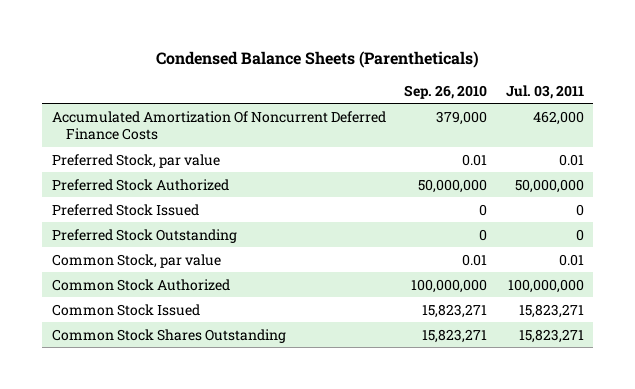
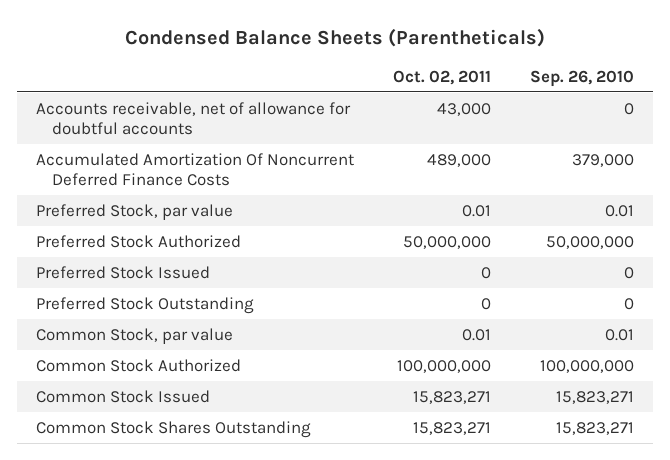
- | Sep. 26, 2010 | Jul. 03, 2011
+ | Oct. 02, 2011 | Sep. 26, 2010
+ Accounts receivable, net of allowance for doubtful accounts | 43,000 | 0

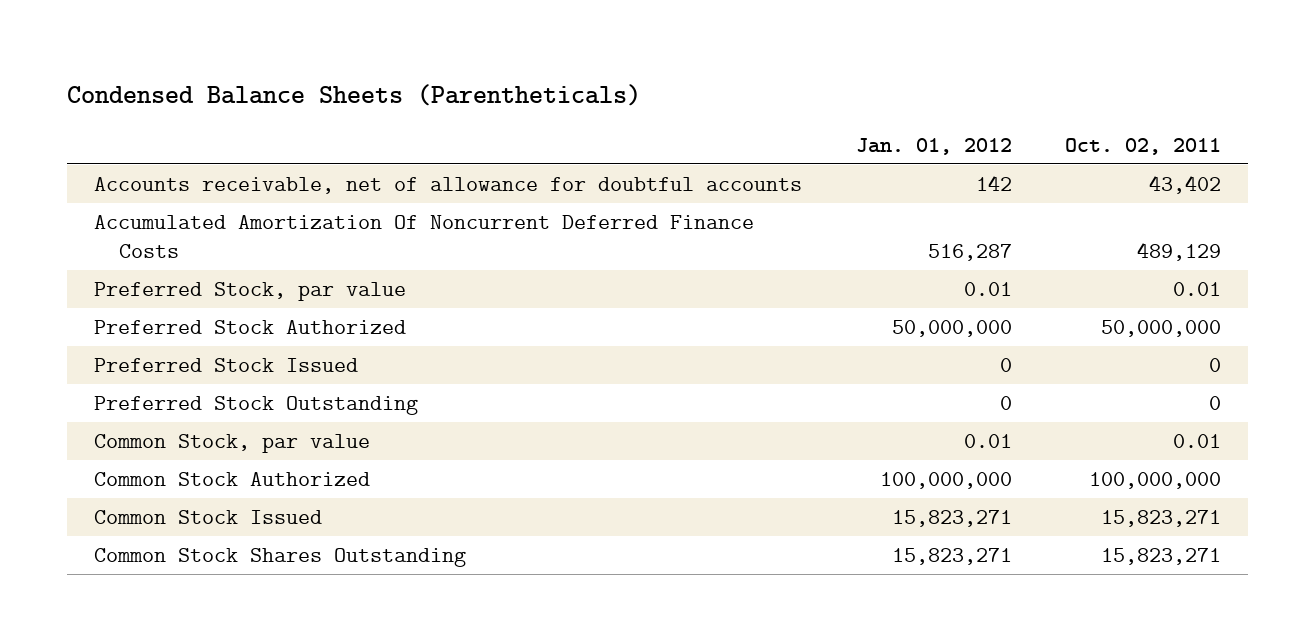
- | Oct. 02, 2011 | Sep. 26, 2010
+ | Jan. 01, 2012 | Oct. 02, 2011
- Accounts receivable, net of allowance for doubtful accounts | 43,000 | 0
- Accumulated Amortization Of Noncurrent Deferred Finance Costs | 489,000 | 379,000
+ Accounts receivable, net of allowance for doubtful accounts | 142 | 43,402
+ Accumulated Amortization Of Noncurrent Deferred Finance Costs | 516,287 | 489,129

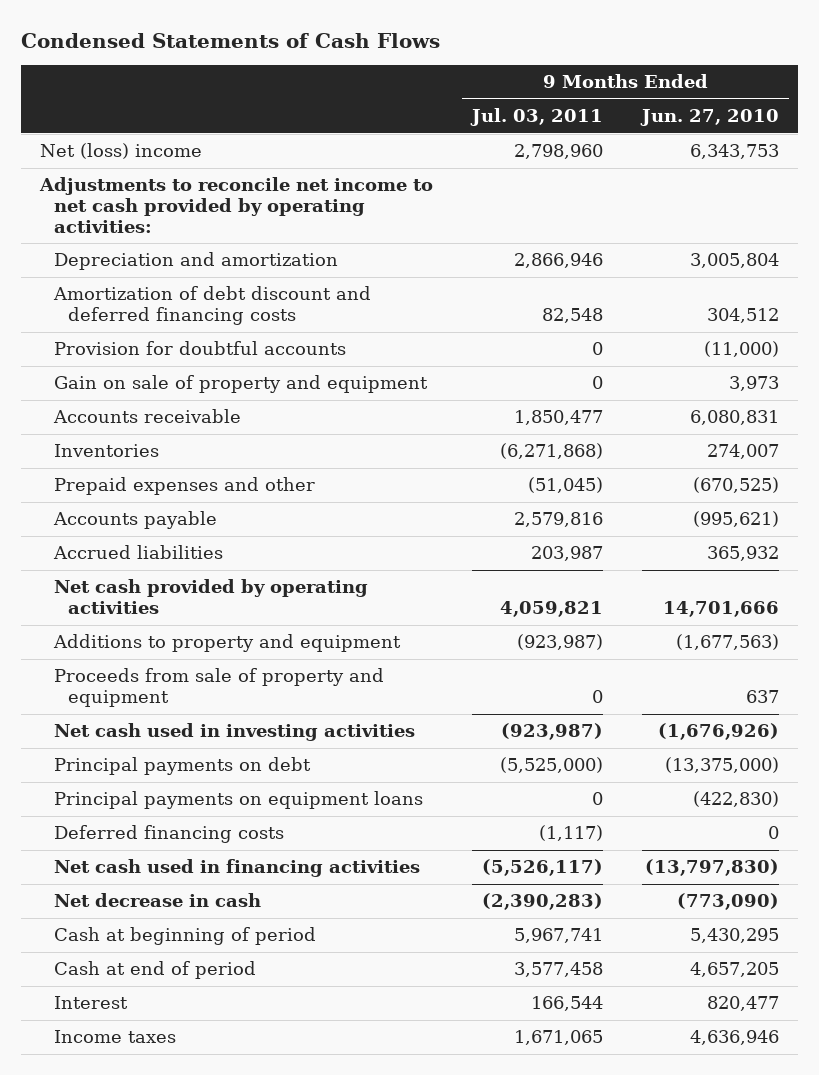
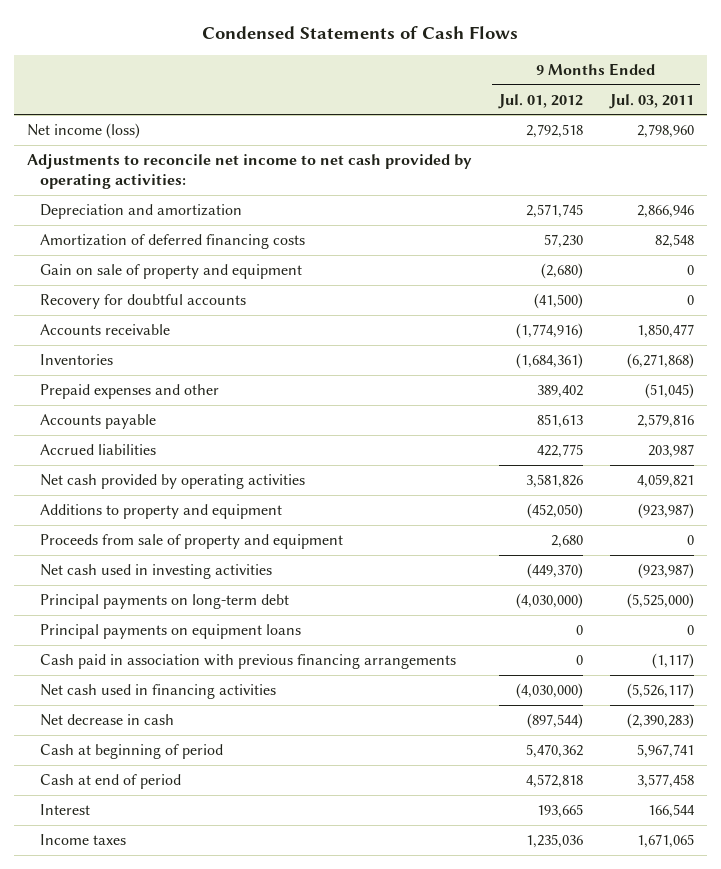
- | 9 Months Ended Jul. 03, 2011 | 9 Months Ended Jun. 27, 2010
+ | 9 Months Ended Jul. 01, 2012 | 9 Months Ended Jul. 03, 2011
- Net (loss) income | 2,798,960 | 6,343,753
+ Net income (loss) | 2,792,518 | 2,798,960
- Amortization of debt discount and deferred financing costs | 82,548 | 304,512
- Provision for doubtful accounts | 0 | (11,000)
+ Amortization of deferred financing costs | 57,230 | 82,548
+ Recovery for doubtful accounts | (41,500) | 0
- Principal payments on debt | (5,525,000) | (13,375,000)
+ Principal payments on long-term debt | (4,030,000) | (5,525,000)
- Deferred financing costs | (1,117) | 0
+ Cash paid in association with previous financing arrangements | 0 | (1,117)

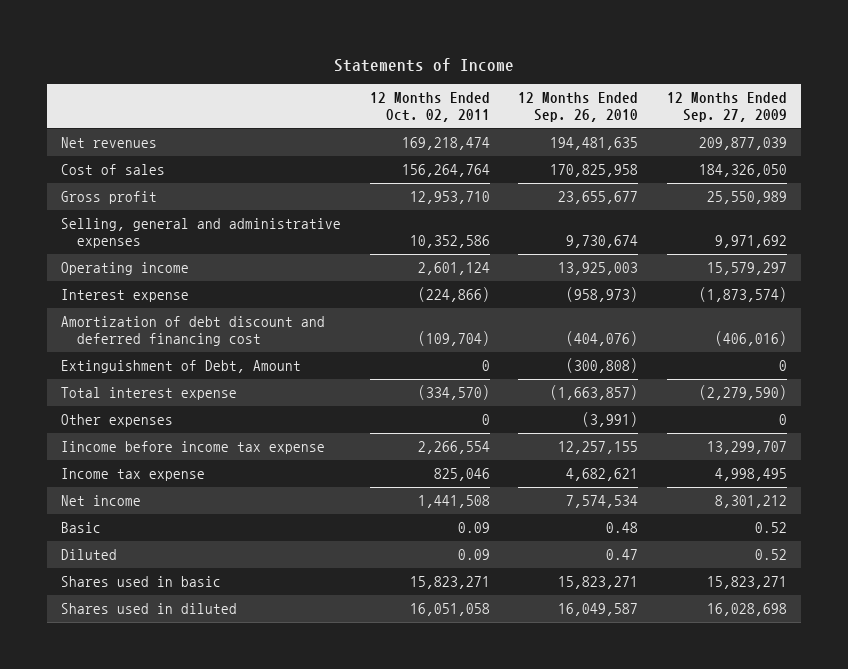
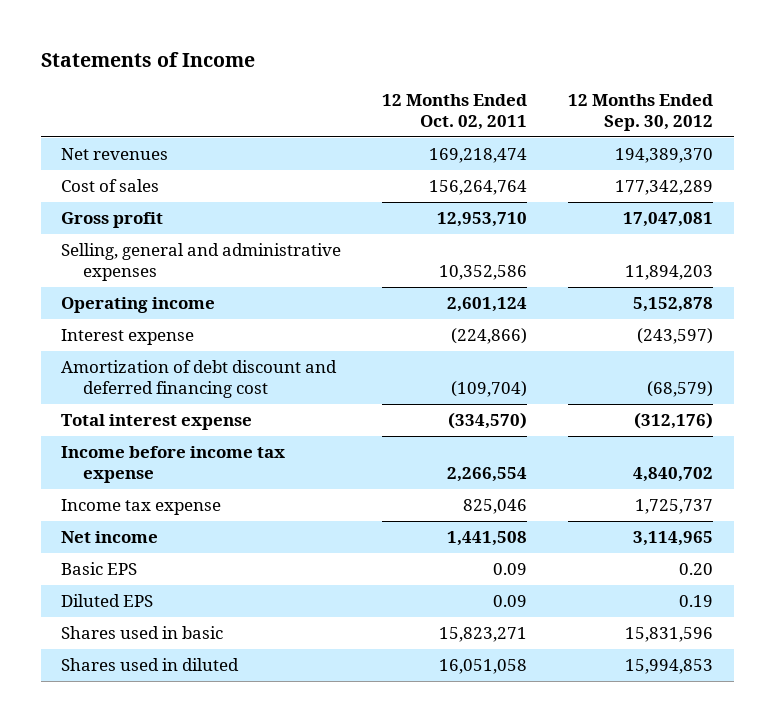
- | 12 Months Ended Oct. 02, 2011 | 12 Months Ended Sep. 26, 2010 | 12 Months Ended Sep. 27, 2009
+ | 12 Months Ended Oct. 02, 2011 | 12 Months Ended Sep. 30, 2012
- Extinguishment of Debt, Amount | 0 | (300,808) | 0
- Other expenses | 0 | (3,991) | 0
- Iincome before income tax expense | 2,266,554 | 12,257,155 | 13,299,707
+ Income before income tax expense | 2,266,554 | 4,840,702
- Basic | 0.09 | 0.48 | 0.52
- Diluted | 0.09 | 0.47 | 0.52
+ Basic EPS | 0.09 | 0.20
+ Diluted EPS | 0.09 | 0.19

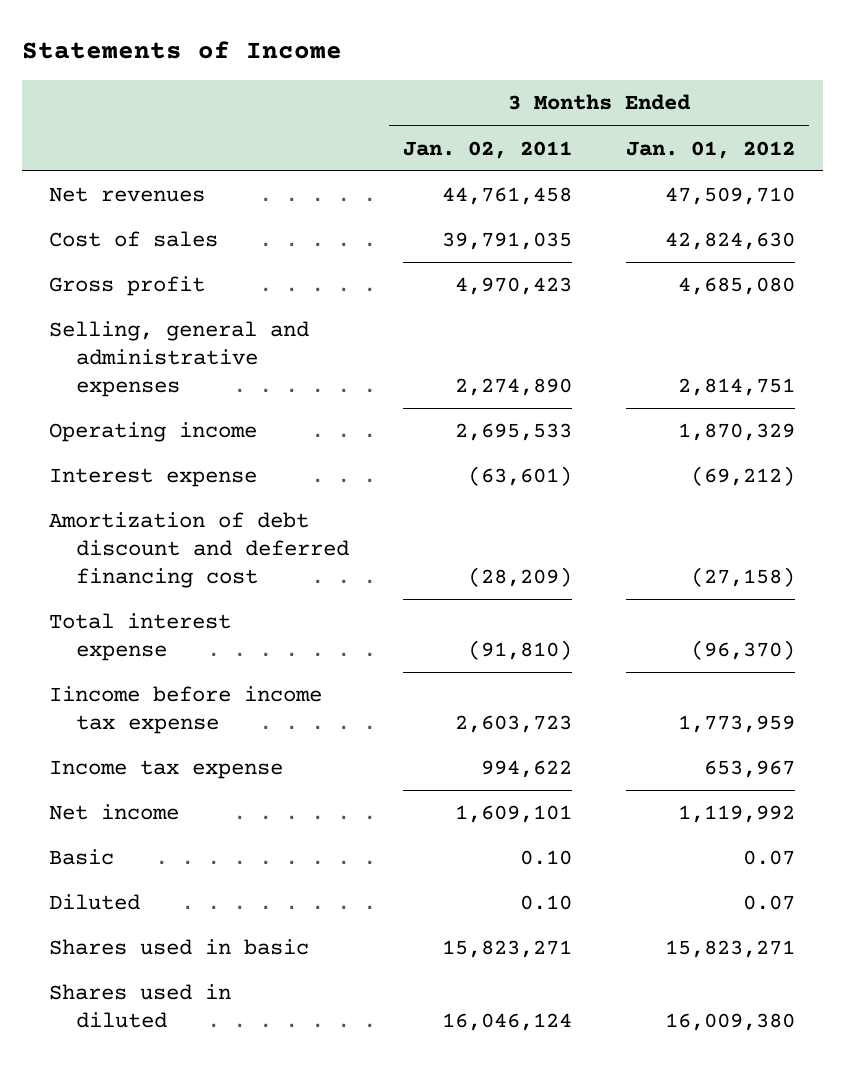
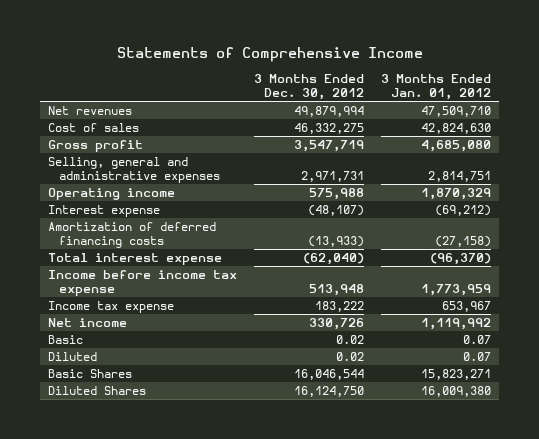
- Statements of Income
+ Statements of Comprehensive Income
- | 3 Months Ended Jan. 02, 2011 | 3 Months Ended Jan. 01, 2012
+ | 3 Months Ended Dec. 30, 2012 | 3 Months Ended Jan. 01, 2012
- Amortization of debt discount and deferred financing cost | (28,209) | (27,158)
+ Amortization of deferred financing costs | (13,933) | (27,158)
- Iincome before income tax expense | 2,603,723 | 1,773,959
+ Income before income tax expense | 513,948 | 1,773,959
- Shares used in basic | 15,823,271 | 15,823,271
- Shares used in diluted | 16,046,124 | 16,009,380
+ Basic Shares | 16,046,544 | 15,823,271
+ Diluted Shares | 16,124,750 | 16,009,380

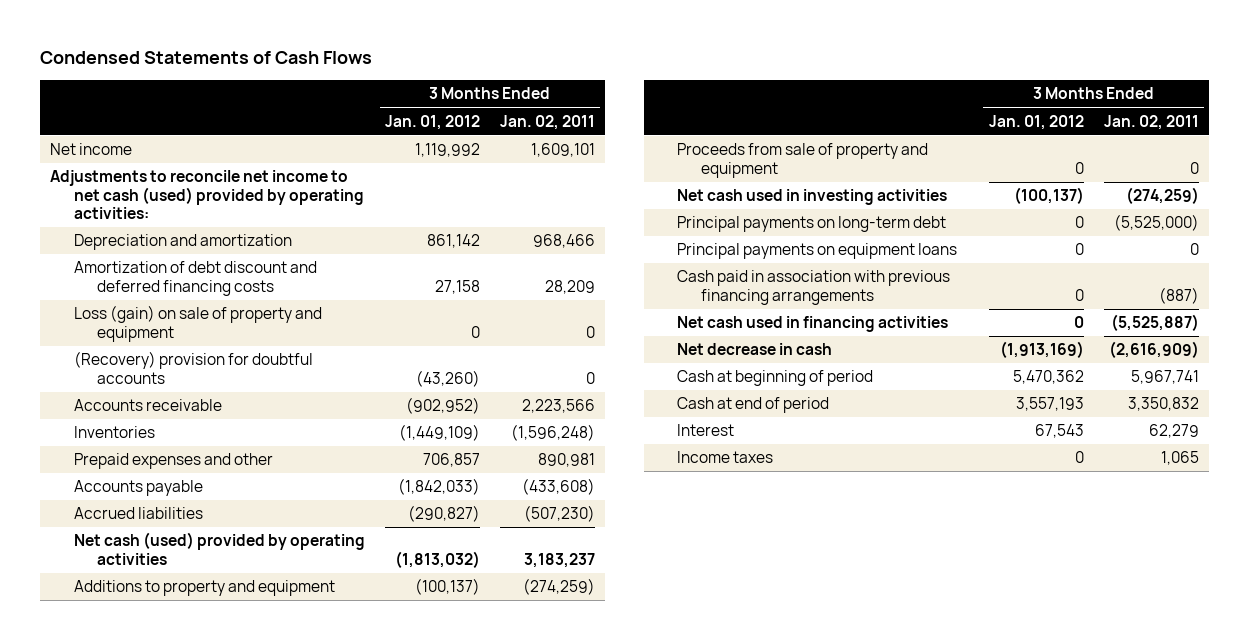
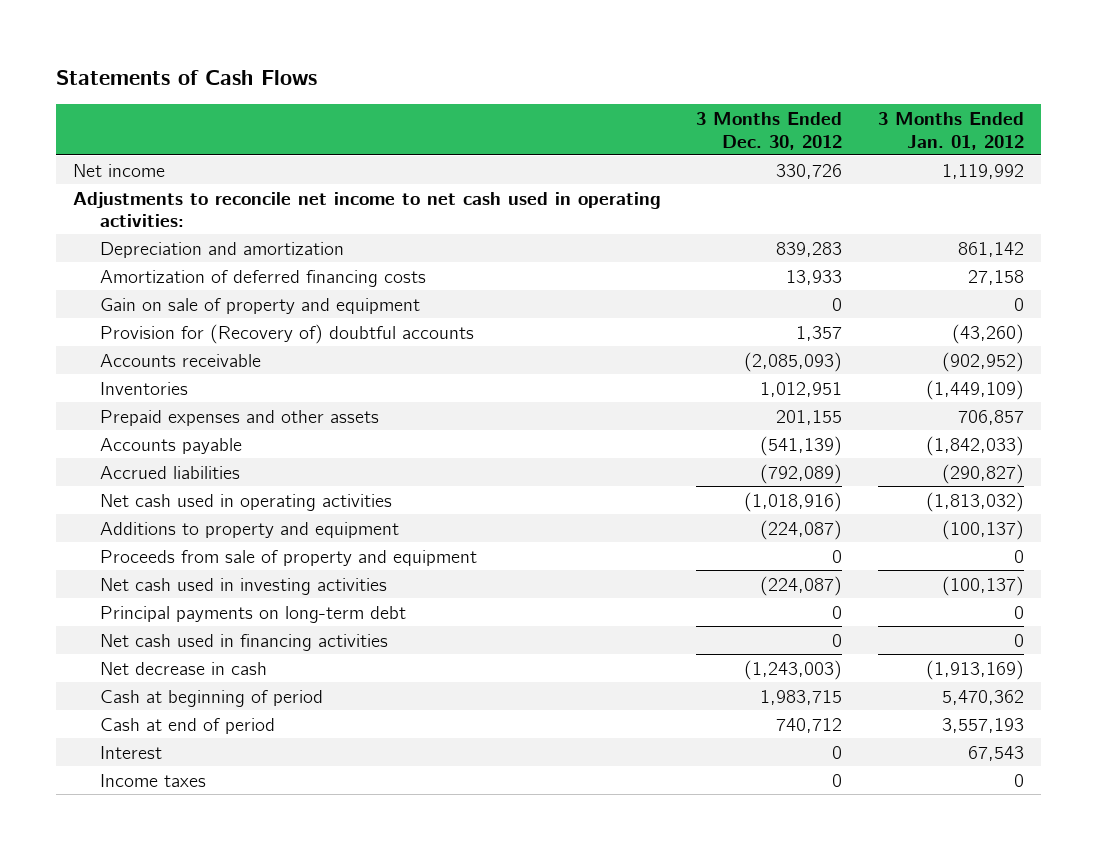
- Condensed Statements of Cash Flows
+ Statements of Cash Flows
- | 3 Months Ended Jan. 01, 2012 | 3 Months Ended Jan. 02, 2011
+ | 3 Months Ended Dec. 30, 2012 | 3 Months Ended Jan. 01, 2012
- Adjustments to reconcile net income to net cash (used) provided by operating activities:
+ Adjustments to reconcile net income to net cash used in operating activities:
- Amortization of debt discount and deferred financing costs | 27,158 | 28,209
- Loss (gain) on sale of property and equipment | 0 | 0
- (Recovery) provision for doubtful accounts | (43,260) | 0
+ Amortization of deferred financing costs | 13,933 | 27,158
+ Gain on sale of property and equipment | 0 | 0
+ Provision for (Recovery of) doubtful accounts | 1,357 | (43,260)
- Prepaid expenses and other | 706,857 | 890,981
+ Prepaid expenses and other assets | 201,155 | 706,857
- Net cash (used) provided by operating activities | (1,813,032) | 3,183,237
+ Net cash used in operating activities | (1,018,916) | (1,813,032)
- Principal payments on equipment loans | 0 | 0
- Cash paid in association with previous financing arrangements | 0 | (887)

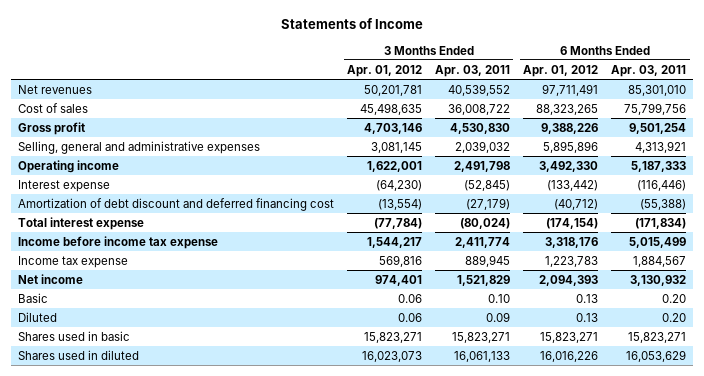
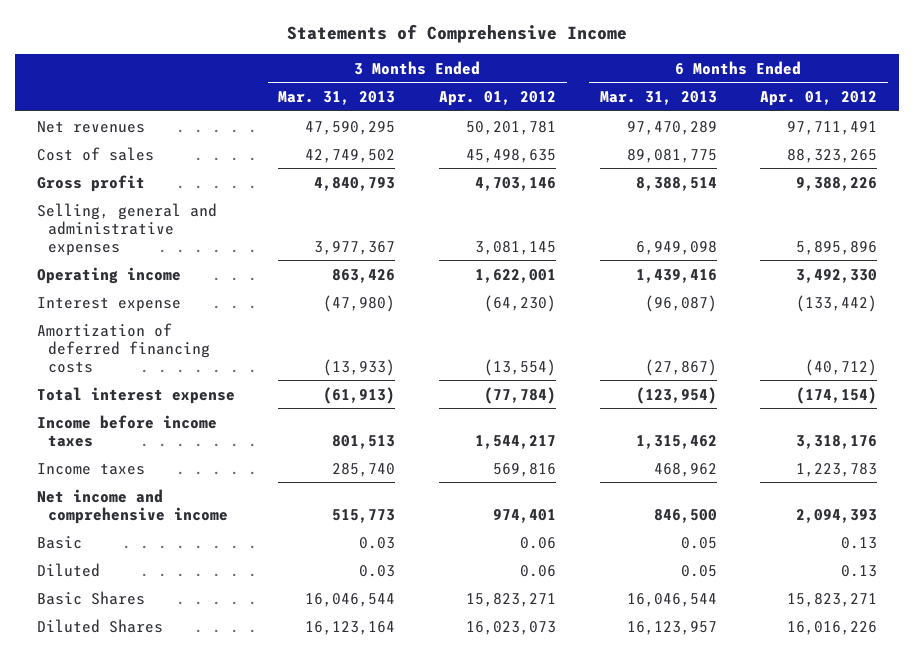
- Statements of Income
+ Statements of Comprehensive Income
- | 3 Months Ended Apr. 01, 2012 | 3 Months Ended Apr. 03, 2011 | 6 Months Ended Apr. 01, 2012 | 6 Months Ended Apr. 03, 2011
+ | 3 Months Ended Mar. 31, 2013 | 3 Months Ended Apr. 01, 2012 | 6 Months Ended Mar. 31, 2013 | 6 Months Ended Apr. 01, 2012
- Amortization of debt discount and deferred financing cost | (13,554) | (27,179) | (40,712) | (55,388)
+ Amortization of deferred financing costs | (13,933) | (13,554) | (27,867) | (40,712)
- Income before income tax expense | 1,544,217 | 2,411,774 | 3,318,176 | 5,015,499
- Income tax expense | 569,816 | 889,945 | 1,223,783 | 1,884,567
- Net income | 974,401 | 1,521,829 | 2,094,393 | 3,130,932
+ Income before income taxes | 801,513 | 1,544,217 | 1,315,462 | 3,318,176
+ Income taxes | 285,740 | 569,816 | 468,962 | 1,223,783
+ Net income and comprehensive income | 515,773 | 974,401 | 846,500 | 2,094,393
- Shares used in basic | 15,823,271 | 15,823,271 | 15,823,271 | 15,823,271
- Shares used in diluted | 16,023,073 | 16,061,133 | 16,016,226 | 16,053,629
+ Basic Shares | 16,046,544 | 15,823,271 | 16,046,544 | 15,823,271
+ Diluted Shares | 16,123,164 | 16,023,073 | 16,123,957 | 16,016,226

